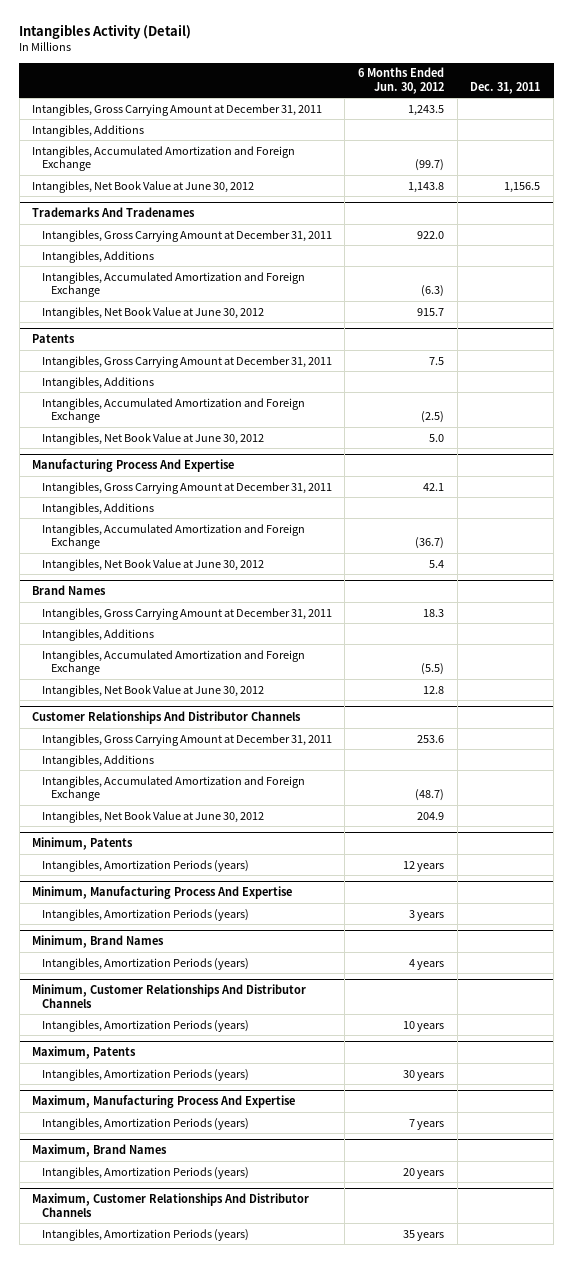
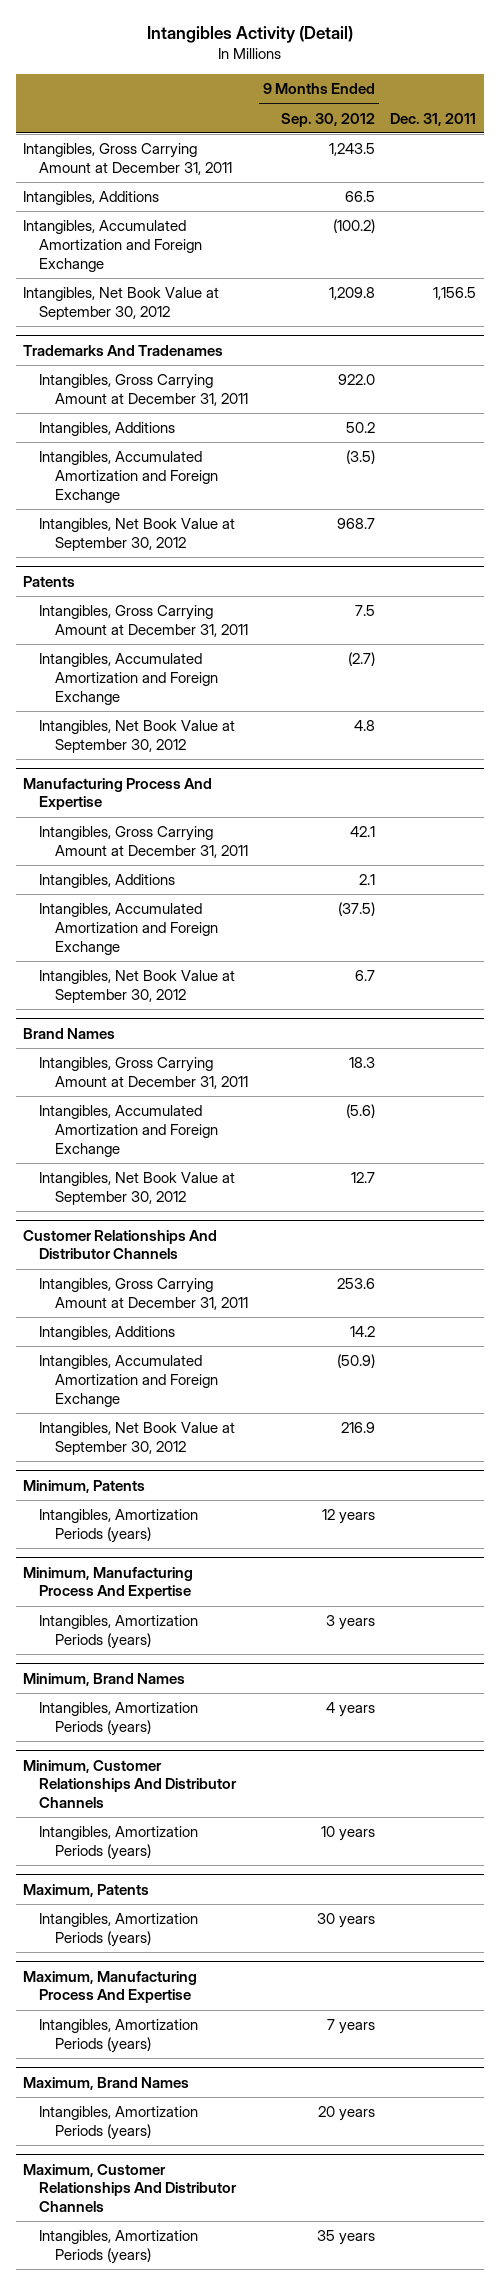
- | 6 Months Ended Jun. 30, 2012 | Dec. 31, 2011
+ | 9 Months Ended Sep. 30, 2012 | Dec. 31, 2011
- Intangibles, Net Book Value at June 30, 2012 | 1,143.8 | 1,156.5
+ Intangibles, Net Book Value at September 30, 2012 | 1,209.8 | 1,156.5
@ Trademarks And Tradenames
- Intangibles, Net Book Value at June 30, 2012 | 915.7 |
+ Intangibles, Net Book Value at September 30, 2012 | 968.7 |
@ Patents
- Intangibles, Additions
- Intangibles, Net Book Value at June 30, 2012 | 5.0 |
+ Intangibles, Net Book Value at September 30, 2012 | 4.8 |
@ Manufacturing Process And Expertise
- Intangibles, Net Book Value at June 30, 2012 | 5.4 |
+ Intangibles, Net Book Value at September 30, 2012 | 6.7 |
@ Brand Names
- Intangibles, Additions
- Intangibles, Net Book Value at June 30, 2012 | 12.8 |
+ Intangibles, Net Book Value at September 30, 2012 | 12.7 |
@ Customer Relationships And Distributor Channels
- Intangibles, Net Book Value at June 30, 2012 | 204.9 |
+ Intangibles, Net Book Value at September 30, 2012 | 216.9 |

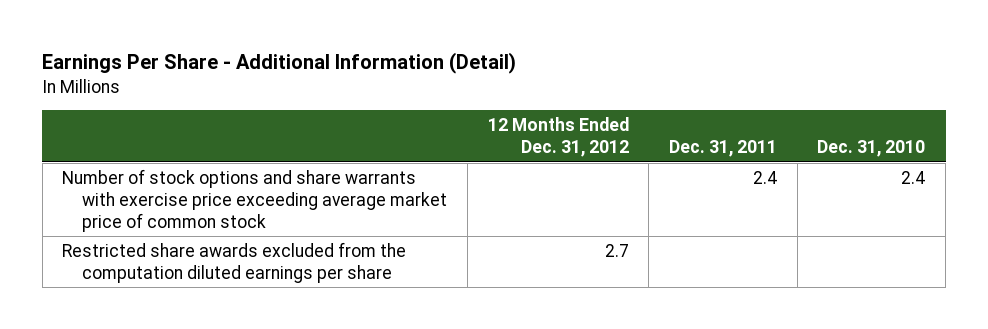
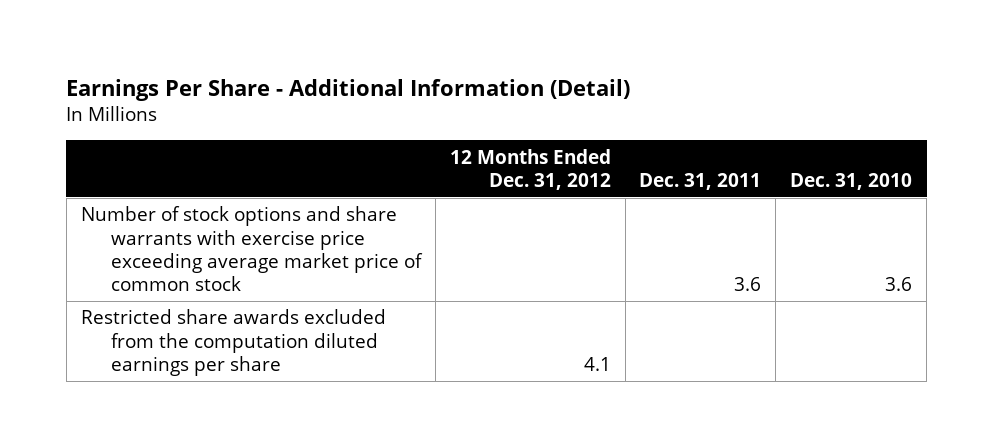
- Number of stock options and share warrants with exercise price exceeding average market price of common stock | | 2.4 | 2.4
- Restricted share awards excluded from the computation diluted earnings per share | 2.7 | |
+ Number of stock options and share warrants with exercise price exceeding average market price of common stock | | 3.6 | 3.6
+ Restricted share awards excluded from the computation diluted earnings per share | 4.1 | |

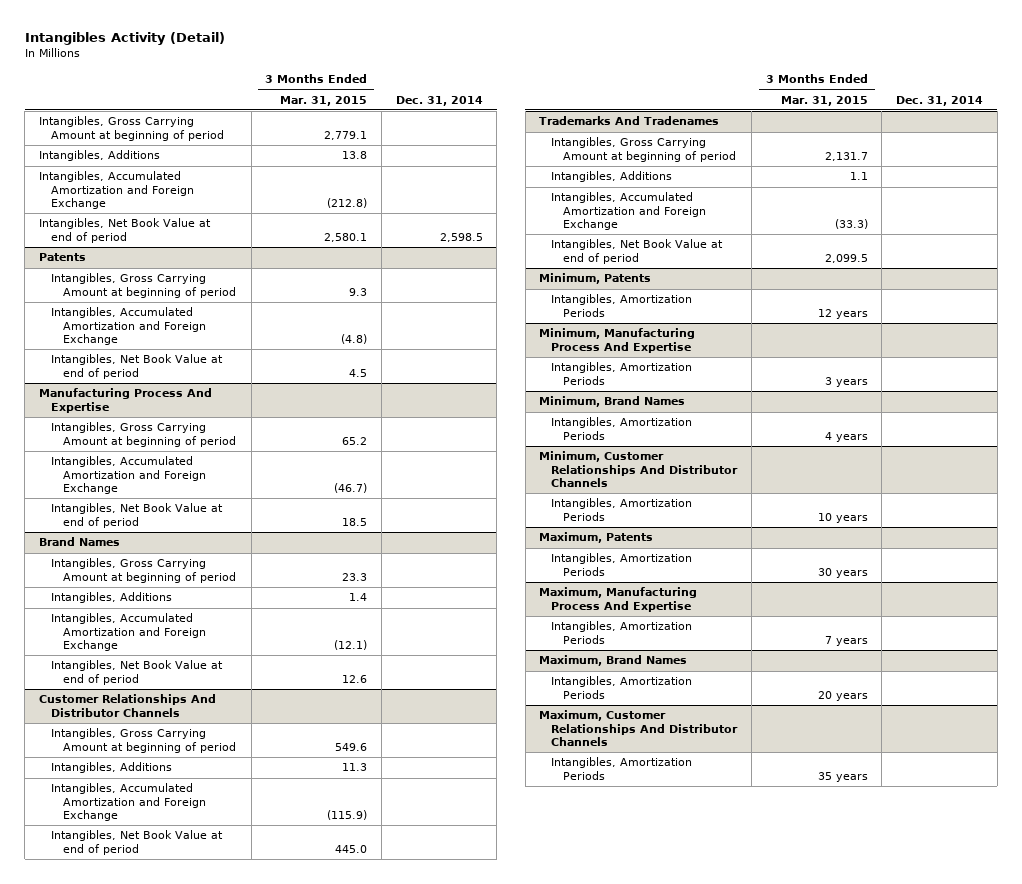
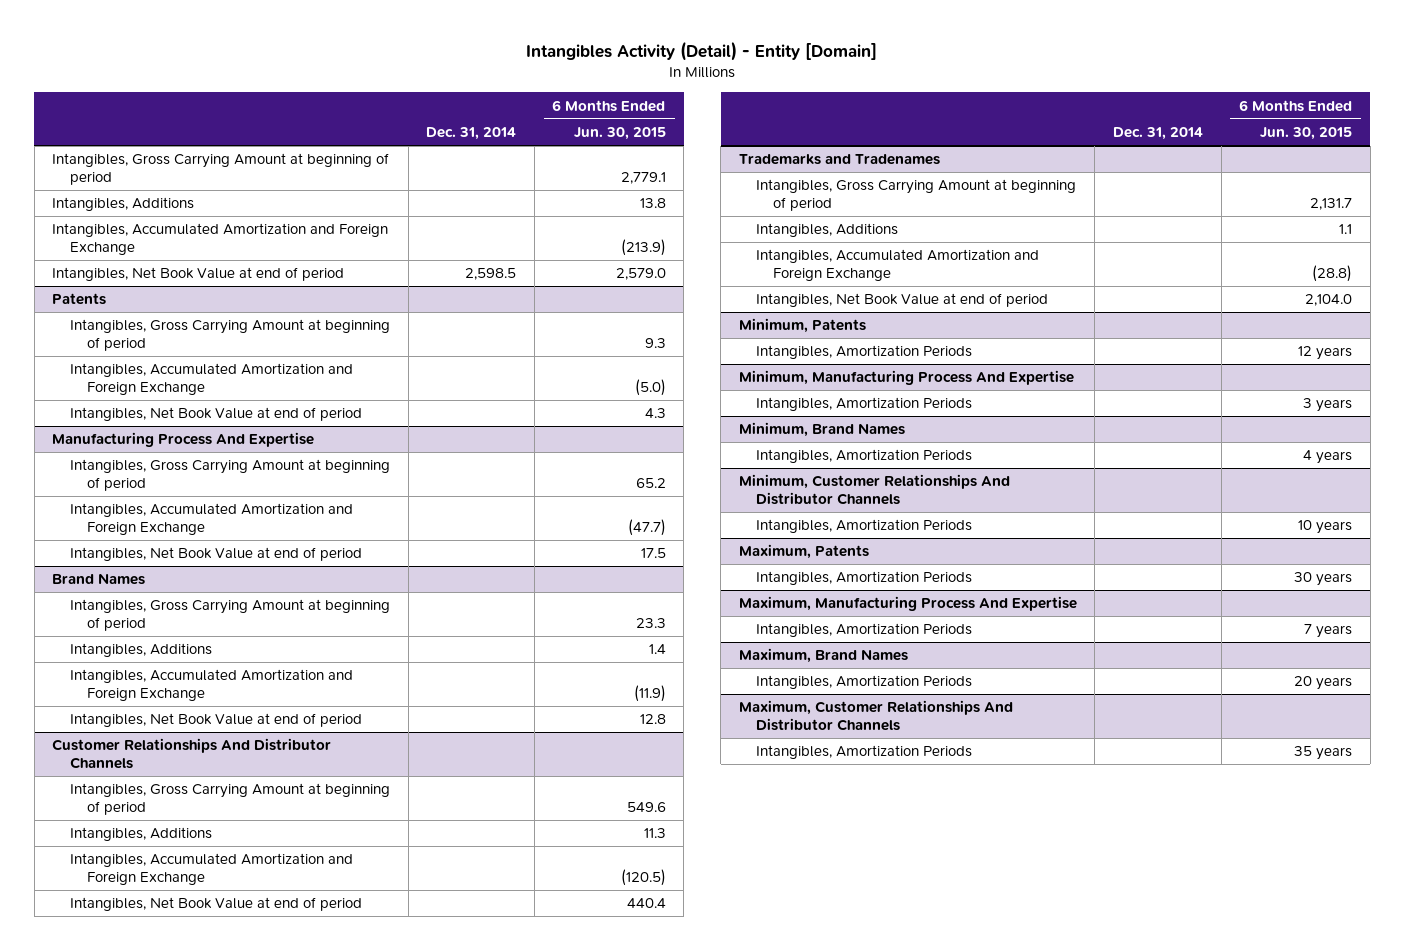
- Intangibles Activity (Detail)
+ Intangibles Activity (Detail) - Entity [Domain]
- | 3 Months Ended Mar. 31, 2015 | Dec. 31, 2014
+ | Dec. 31, 2014 | 6 Months Ended Jun. 30, 2015
- Trademarks And Tradenames
+ Trademarks and Tradenames

